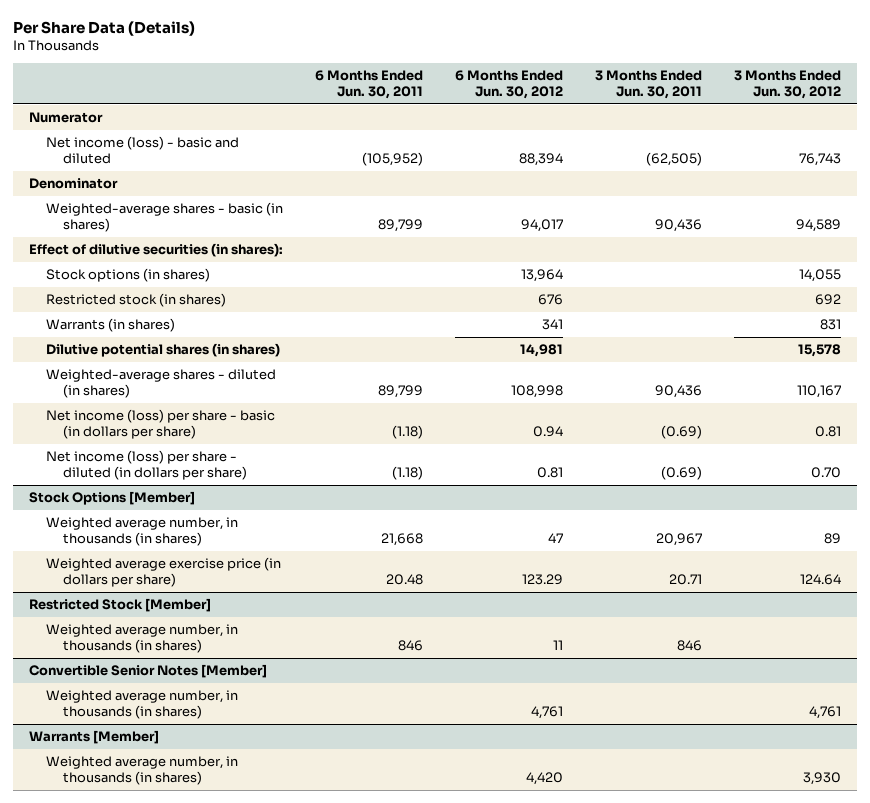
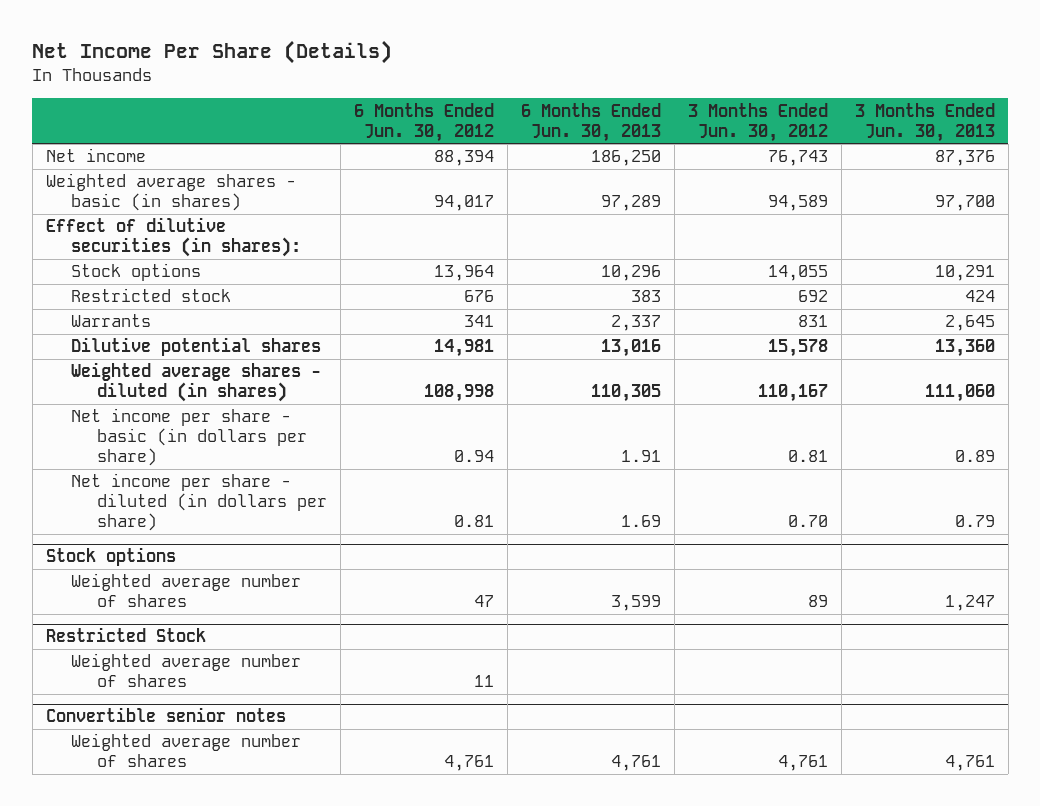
- Per Share Data (Details)
+ Net Income Per Share (Details)
- | 6 Months Ended Jun. 30, 2011 | 6 Months Ended Jun. 30, 2012 | 3 Months Ended Jun. 30, 2011 | 3 Months Ended Jun. 30, 2012
+ | 6 Months Ended Jun. 30, 2012 | 6 Months Ended Jun. 30, 2013 | 3 Months Ended Jun. 30, 2012 | 3 Months Ended Jun. 30, 2013
- Numerator
- Net income (loss) - basic and diluted | (105,952) | 88,394 | (62,505) | 76,743
- Denominator
- Weighted-average shares - basic (in shares) | 89,799 | 94,017 | 90,436 | 94,589
+ Net income | 88,394 | 186,250 | 76,743 | 87,376
+ Weighted average shares - basic (in shares) | 94,017 | 97,289 | 94,589 | 97,700
- Stock options (in shares) | | 13,964 | | 14,055
- Restricted stock (in shares) | | 676 | | 692
- Warrants (in shares) | | 341 | | 831
- Dilutive potential shares (in shares) | | 14,981 | | 15,578
- Weighted-average shares - diluted (in shares) | 89,799 | 108,998 | 90,436 | 110,167
- Net income (loss) per share - basic (in dollars per share) | (1.18) | 0.94 | (0.69) | 0.81
- Net income (loss) per share - diluted (in dollars per share) | (1.18) | 0.81 | (0.69) | 0.70
- Stock Options [Member]
- Weighted average number, in thousands (in shares) | 21,668 | 47 | 20,967 | 89
- Weighted average exercise price (in dollars per share) | 20.48 | 123.29 | 20.71 | 124.64
- Restricted Stock [Member]
- Weighted average number, in thousands (in shares) | 846 | 11 | 846 |
- Convertible Senior Notes [Member]
- Weighted average number, in thousands (in shares) | | 4,761 | | 4,761
- Warrants [Member]
- Weighted average number, in thousands (in shares) | | 4,420 | | 3,930
+ Stock options | 13,964 | 10,296 | 14,055 | 10,291
+ Restricted stock | 676 | 383 | 692 | 424
+ Warrants | 341 | 2,337 | 831 | 2,645
+ Dilutive potential shares | 14,981 | 13,016 | 15,578 | 13,360
+ Weighted average shares - diluted (in shares) | 108,998 | 110,305 | 110,167 | 111,060
+ Net income per share - basic (in dollars per share) | 0.94 | 1.91 | 0.81 | 0.89
+ Net income per share - diluted (in dollars per share) | 0.81 | 1.69 | 0.70 | 0.79
+ Stock options
+ Weighted average number of shares | 47 | 3,599 | 89 | 1,247
+ Restricted Stock
+ Weighted average number of shares | 11 | | |
+ Convertible senior notes
+ Weighted average number of shares | 4,761 | 4,761 | 4,761 | 4,761

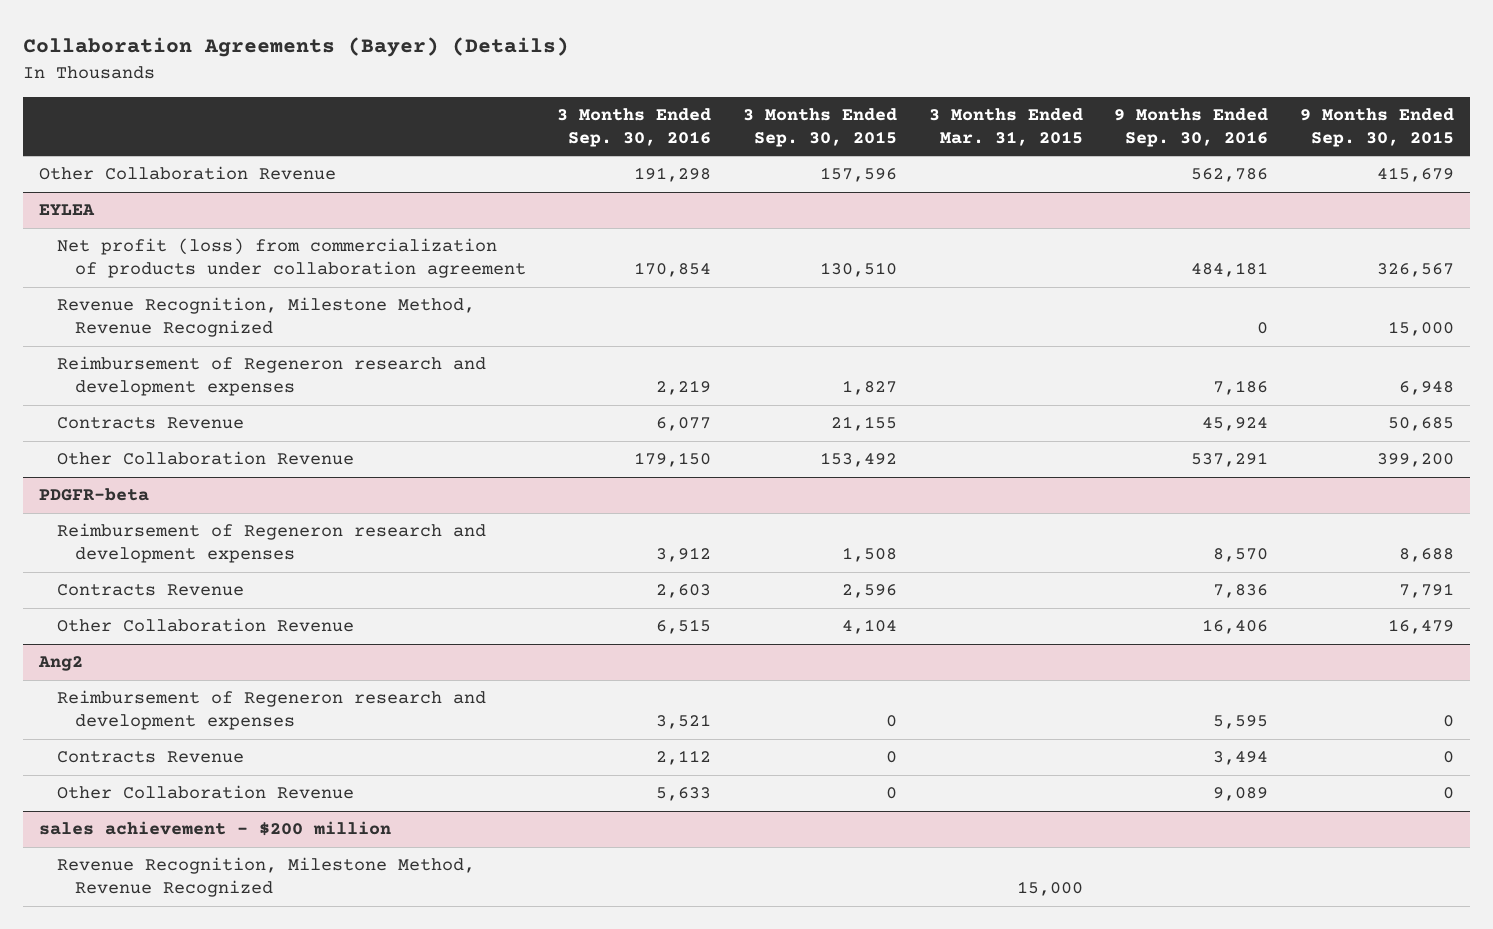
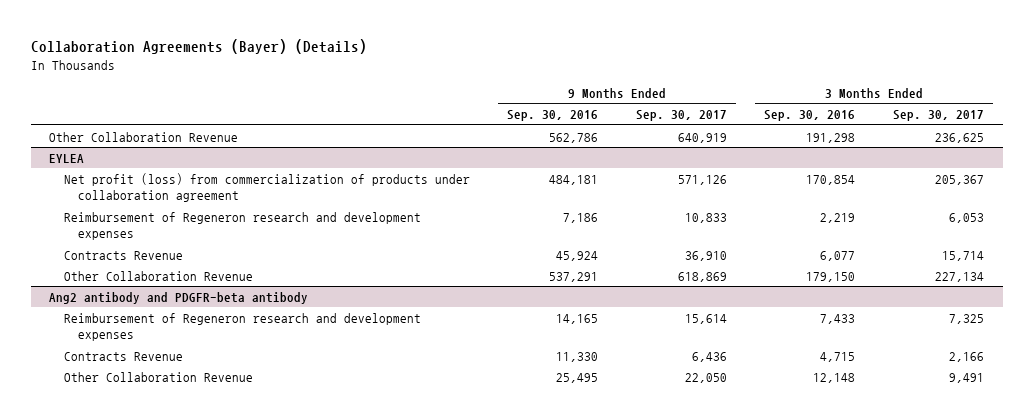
- | 3 Months Ended Sep. 30, 2016 | 3 Months Ended Sep. 30, 2015 | 3 Months Ended Mar. 31, 2015 | 9 Months Ended Sep. 30, 2016 | 9 Months Ended Sep. 30, 2015
+ | 9 Months Ended Sep. 30, 2016 | 9 Months Ended Sep. 30, 2017 | 3 Months Ended Sep. 30, 2016 | 3 Months Ended Sep. 30, 2017
@ EYLEA
- Revenue Recognition, Milestone Method, Revenue Recognized | | | | 0 | 15,000
- PDGFR-beta
- Reimbursement of Regeneron research and development expenses | 3,912 | 1,508 | | 8,570 | 8,688
- Contracts Revenue | 2,603 | 2,596 | | 7,836 | 7,791
- Other Collaboration Revenue | 6,515 | 4,104 | | 16,406 | 16,479
- Ang2
- Reimbursement of Regeneron research and development expenses | 3,521 | 0 | | 5,595 | 0
- Contracts Revenue | 2,112 | 0 | | 3,494 | 0
- Other Collaboration Revenue | 5,633 | 0 | | 9,089 | 0
- sales achievement - $200 million
- Revenue Recognition, Milestone Method, Revenue Recognized | | | 15,000 | |
+ Ang2 antibody and PDGFR-beta antibody
+ Reimbursement of Regeneron research and development expenses | 14,165 | 15,614 | 7,433 | 7,325
+ Contracts Revenue | 11,330 | 6,436 | 4,715 | 2,166
+ Other Collaboration Revenue | 25,495 | 22,050 | 12,148 | 9,491

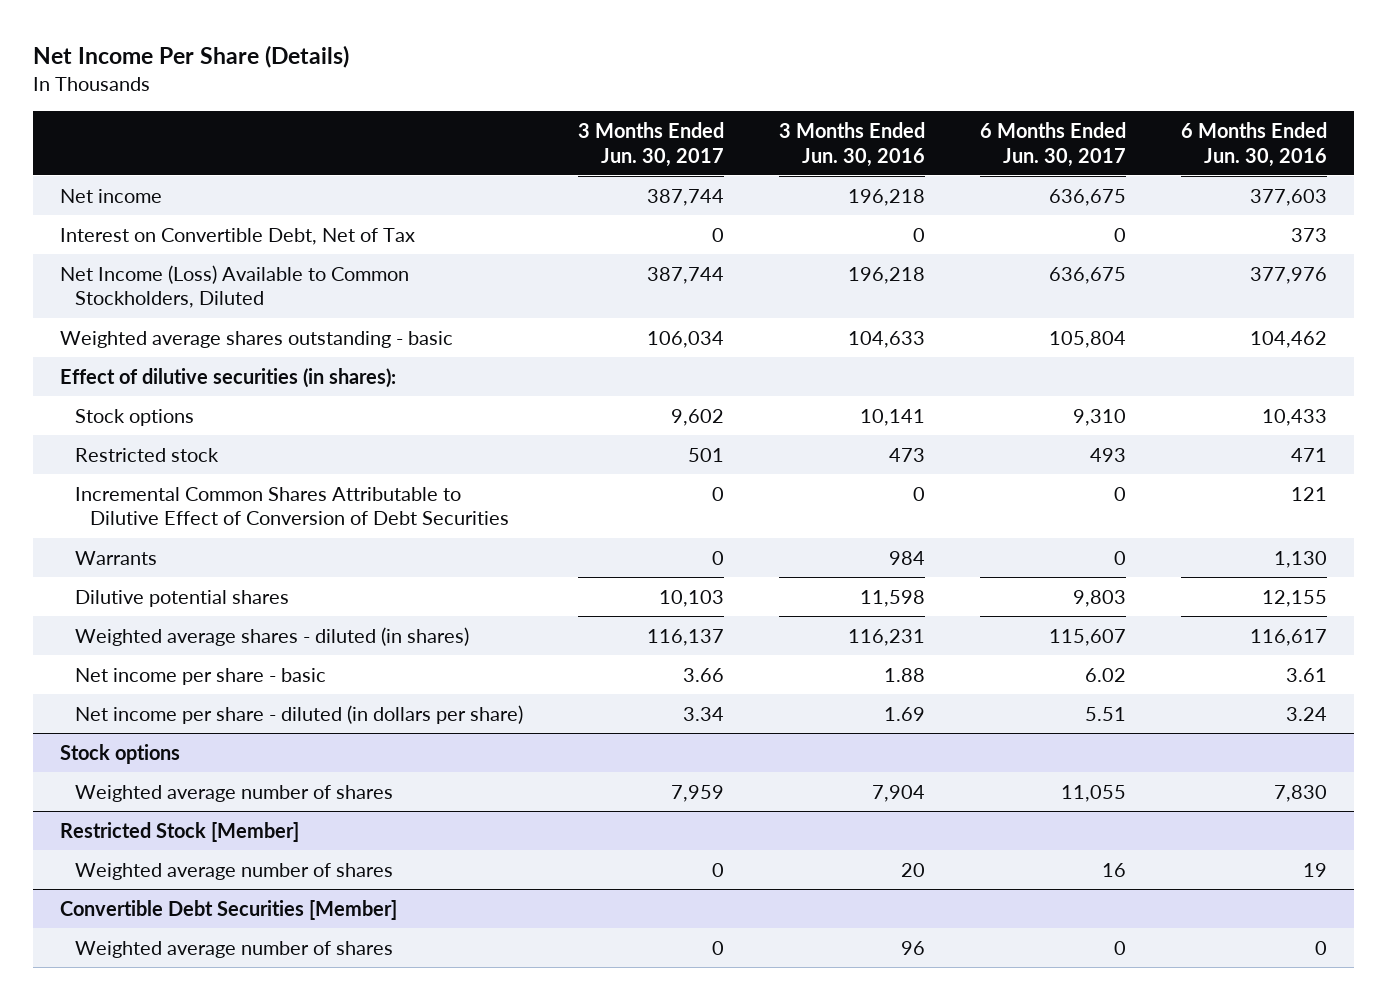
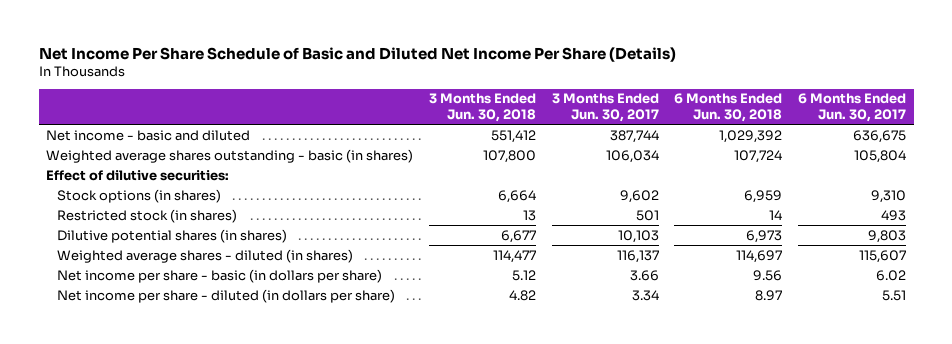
- Net Income Per Share (Details)
+ Net Income Per Share Schedule of Basic and Diluted Net Income Per Share (Details)
- | 3 Months Ended Jun. 30, 2017 | 3 Months Ended Jun. 30, 2016 | 6 Months Ended Jun. 30, 2017 | 6 Months Ended Jun. 30, 2016
+ | 3 Months Ended Jun. 30, 2018 | 3 Months Ended Jun. 30, 2017 | 6 Months Ended Jun. 30, 2018 | 6 Months Ended Jun. 30, 2017
- Net income | 387,744 | 196,218 | 636,675 | 377,603
- Interest on Convertible Debt, Net of Tax | 0 | 0 | 0 | 373
- Net Income (Loss) Available to Common Stockholders, Diluted | 387,744 | 196,218 | 636,675 | 377,976
- Weighted average shares outstanding - basic | 106,034 | 104,633 | 105,804 | 104,462
- Effect of dilutive securities (in shares):
- Stock options | 9,602 | 10,141 | 9,310 | 10,433
- Restricted stock | 501 | 473 | 493 | 471
- Incremental Common Shares Attributable to Dilutive Effect of Conversion of Debt Securities | 0 | 0 | 0 | 121
- Warrants | 0 | 984 | 0 | 1,130
- Dilutive potential shares | 10,103 | 11,598 | 9,803 | 12,155
+ Net income - basic and diluted | 551,412 | 387,744 | 1,029,392 | 636,675
+ Weighted average shares outstanding - basic (in shares) | 107,800 | 106,034 | 107,724 | 105,804
+ Effect of dilutive securities:
+ Stock options (in shares) | 6,664 | 9,602 | 6,959 | 9,310
+ Restricted stock (in shares) | 13 | 501 | 14 | 493
+ Dilutive potential shares (in shares) | 6,677 | 10,103 | 6,973 | 9,803
- Net income per share - basic | 3.66 | 1.88 | 6.02 | 3.61
+ Net income per share - basic (in dollars per share) | 5.12 | 3.66 | 9.56 | 6.02
- Stock options
- Weighted average number of shares | 7,959 | 7,904 | 11,055 | 7,830
- Restricted Stock [Member]
- Weighted average number of shares | 0 | 20 | 16 | 19
- Convertible Debt Securities [Member]
- Weighted average number of shares | 0 | 96 | 0 | 0

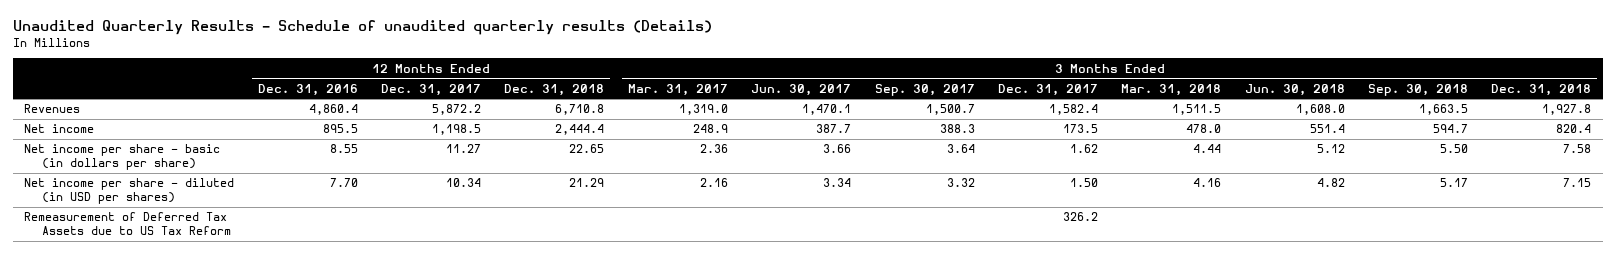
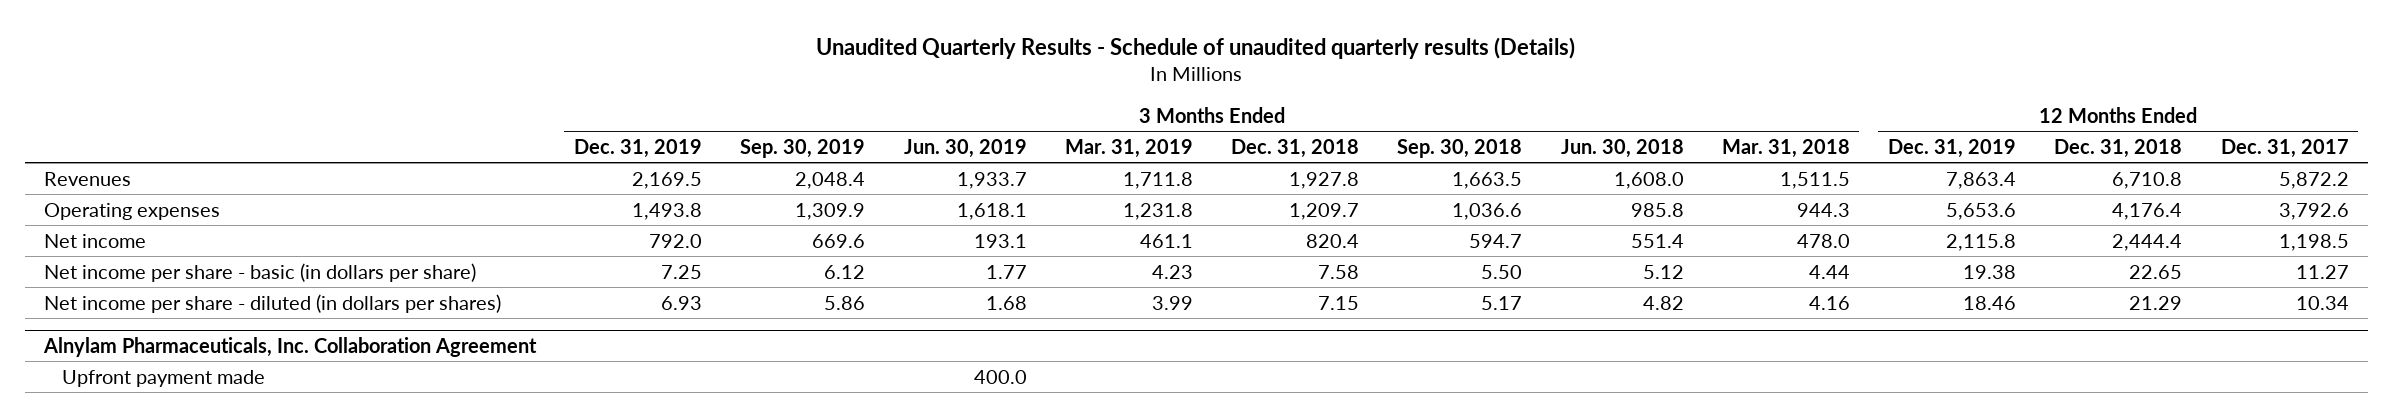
- | 12 Months Ended Dec. 31, 2016 | 12 Months Ended Dec. 31, 2017 | 12 Months Ended Dec. 31, 2018 | 3 Months Ended Mar. 31, 2017 | 3 Months Ended Jun. 30, 2017 | 3 Months Ended Sep. 30, 2017 | 3 Months Ended Dec. 31, 2017 | 3 Months Ended Mar. 31, 2018 | 3 Months Ended Jun. 30, 2018 | 3 Months Ended Sep. 30, 2018 | 3 Months Ended Dec. 31, 2018
+ | 3 Months Ended Dec. 31, 2019 | 3 Months Ended Sep. 30, 2019 | 3 Months Ended Jun. 30, 2019 | 3 Months Ended Mar. 31, 2019 | 3 Months Ended Dec. 31, 2018 | 3 Months Ended Sep. 30, 2018 | 3 Months Ended Jun. 30, 2018 | 3 Months Ended Mar. 31, 2018 | 12 Months Ended Dec. 31, 2019 | 12 Months Ended Dec. 31, 2018 | 12 Months Ended Dec. 31, 2017
+ Operating expenses | 1,493.8 | 1,309.9 | 1,618.1 | 1,231.8 | 1,209.7 | 1,036.6 | 985.8 | 944.3 | 5,653.6 | 4,176.4 | 3,792.6
- Net income per share - diluted (in USD per shares) | 7.70 | 10.34 | 21.29 | 2.16 | 3.34 | 3.32 | 1.50 | 4.16 | 4.82 | 5.17 | 7.15
- Remeasurement of Deferred Tax Assets due to US Tax Reform | | | | | | | 326.2 | | | |
+ Net income per share - diluted (in dollars per shares) | 6.93 | 5.86 | 1.68 | 3.99 | 7.15 | 5.17 | 4.82 | 4.16 | 18.46 | 21.29 | 10.34
+ Alnylam Pharmaceuticals, Inc. Collaboration Agreement
+ Upfront payment made | | | 400.0 | | | | | | | |

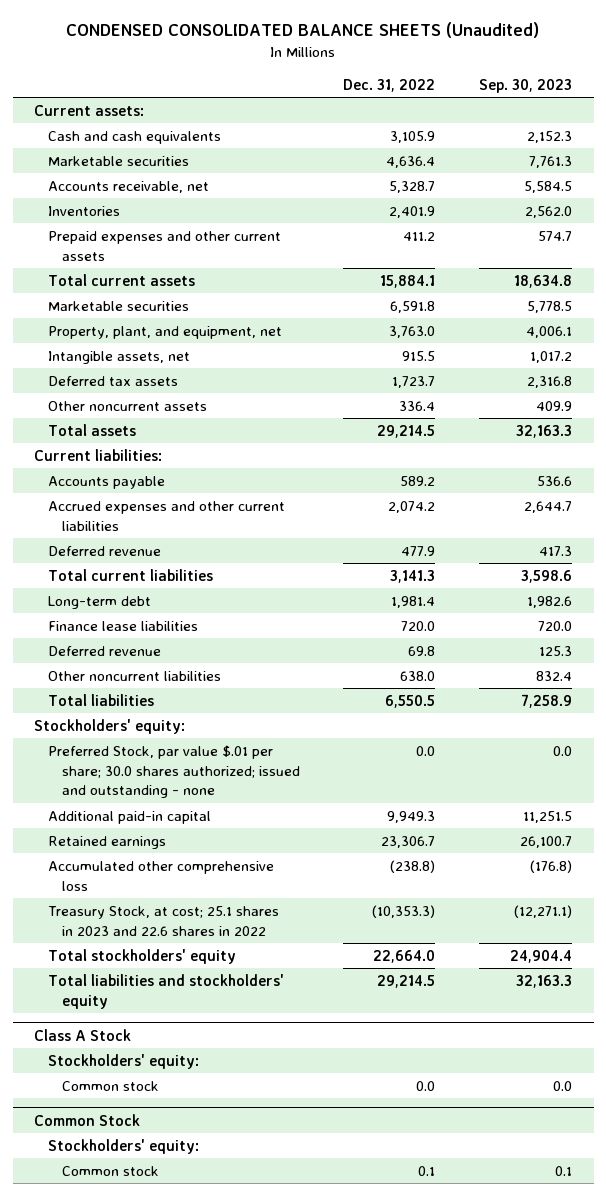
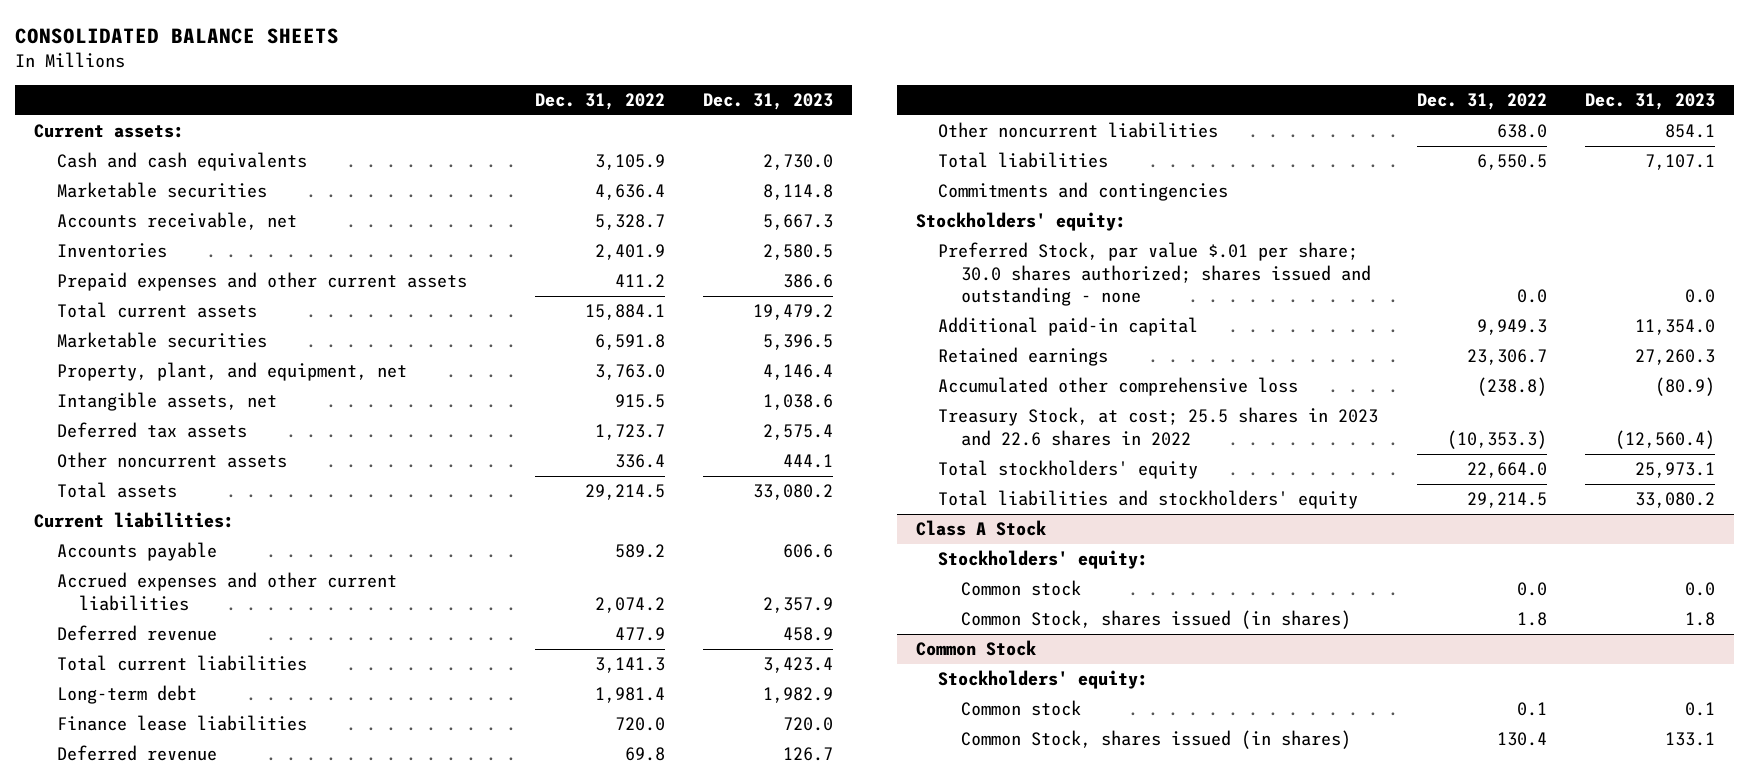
- CONDENSED CONSOLIDATED BALANCE SHEETS (Unaudited)
+ CONSOLIDATED BALANCE SHEETS
- | Dec. 31, 2022 | Sep. 30, 2023
+ | Dec. 31, 2022 | Dec. 31, 2023
+ Commitments and contingencies
- Preferred Stock, par value $.01 per share; 30.0 shares authorized; issued and outstanding - none | 0.0 | 0.0
+ Preferred Stock, par value $.01 per share; 30.0 shares authorized; shares issued and outstanding - none | 0.0 | 0.0
- Treasury Stock, at cost; 25.1 shares in 2023 and 22.6 shares in 2022 | (10,353.3) | (12,271.1)
+ Treasury Stock, at cost; 25.5 shares in 2023 and 22.6 shares in 2022 | (10,353.3) | (12,560.4)
@ Class A Stock
+ Common Stock, shares issued (in shares) | 1.8 | 1.8
@ Common Stock
+ Common Stock, shares issued (in shares) | 130.4 | 133.1

